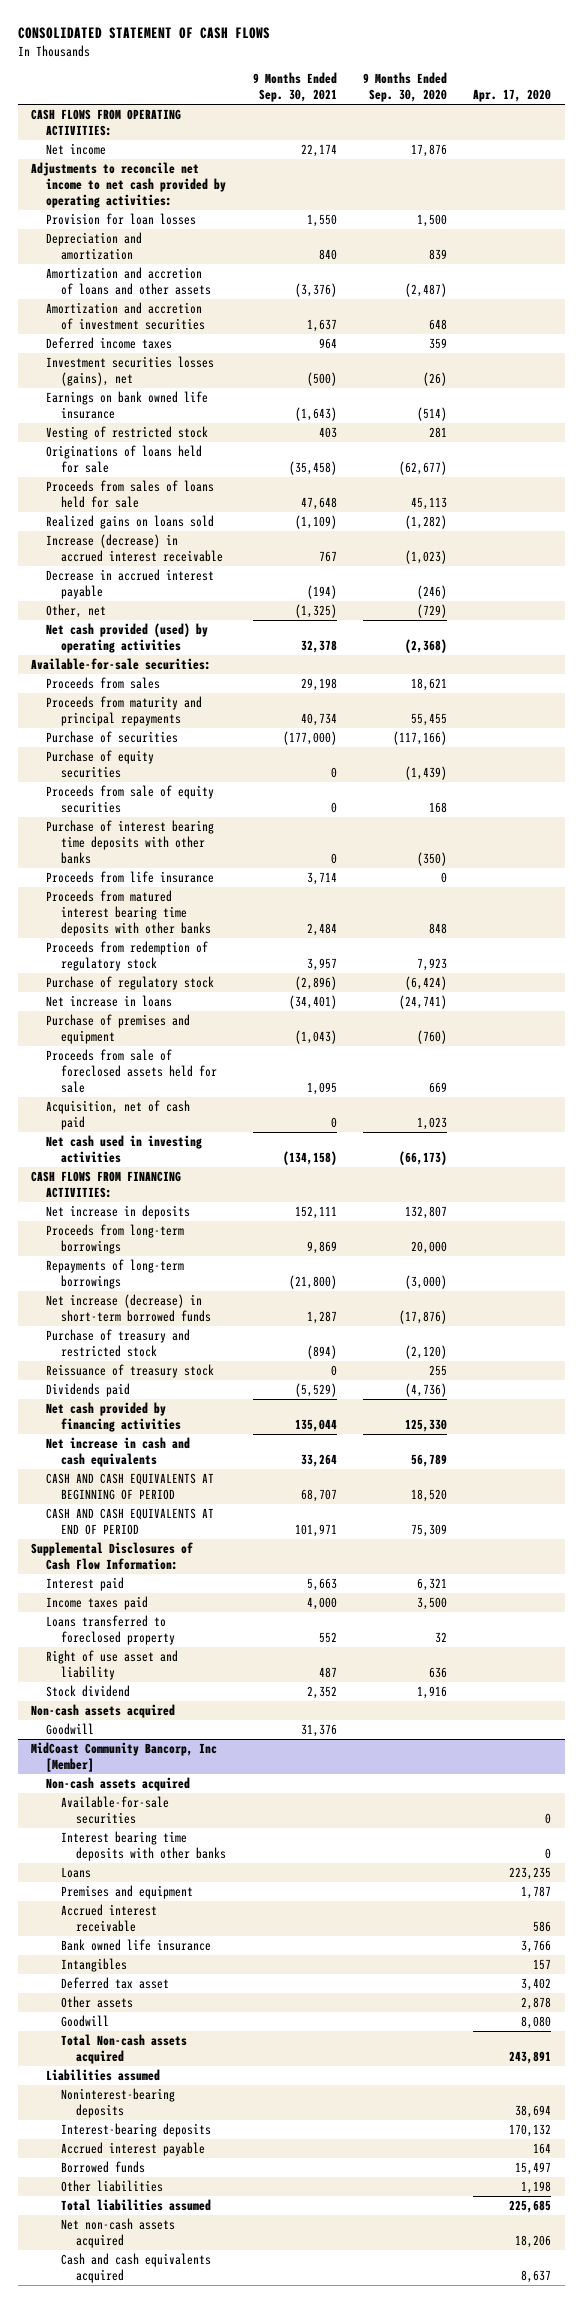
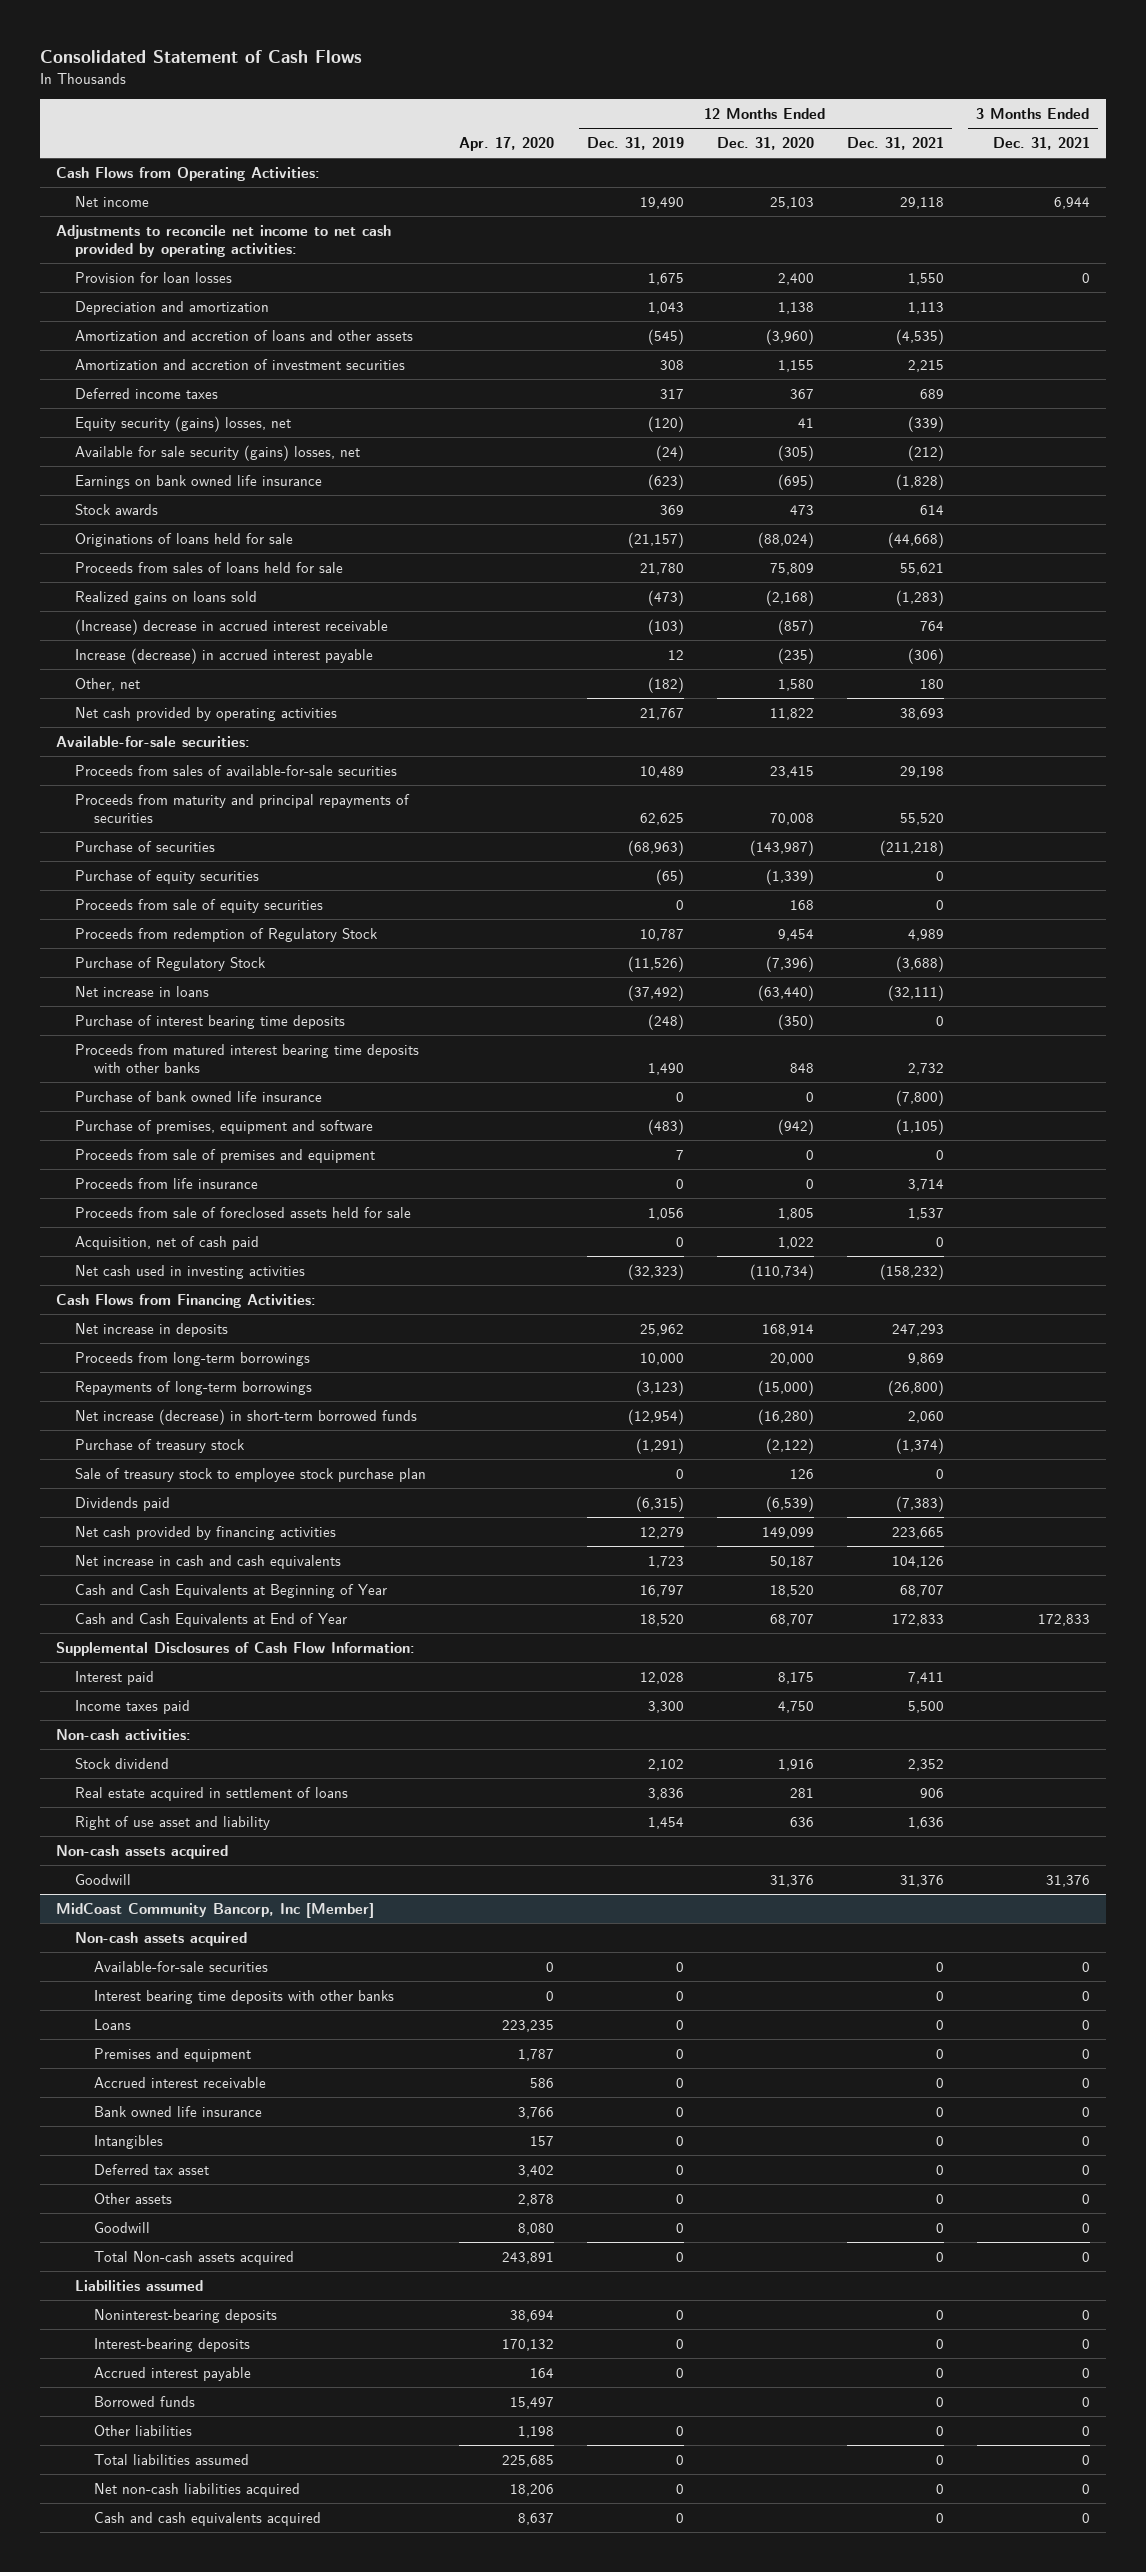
- CONSOLIDATED STATEMENT OF CASH FLOWS
+ Consolidated Statement of Cash Flows
- | 9 Months Ended Sep. 30, 2021 | 9 Months Ended Sep. 30, 2020 | Apr. 17, 2020
+ | Apr. 17, 2020 | 12 Months Ended Dec. 31, 2019 | 12 Months Ended Dec. 31, 2020 | 12 Months Ended Dec. 31, 2021 | 3 Months Ended Dec. 31, 2021
- CASH FLOWS FROM OPERATING ACTIVITIES:
+ Cash Flows from Operating Activities:
- Investment securities losses (gains), net | (500) | (26) |
+ Equity security (gains) losses, net | | (120) | 41 | (339) |
+ Available for sale security (gains) losses, net | | (24) | (305) | (212) |
- Vesting of restricted stock | 403 | 281 |
+ Stock awards | | 369 | 473 | 614 |
- Increase (decrease) in accrued interest receivable | 767 | (1,023) |
- Decrease in accrued interest payable | (194) | (246) |
+ (Increase) decrease in accrued interest receivable | | (103) | (857) | 764 |
+ Increase (decrease) in accrued interest payable | | 12 | (235) | (306) |
- Net cash provided (used) by operating activities | 32,378 | (2,368) |
+ Net cash provided by operating activities | | 21,767 | 11,822 | 38,693 |
- Proceeds from sales | 29,198 | 18,621 |
- Proceeds from maturity and principal repayments | 40,734 | 55,455 |
+ Proceeds from sales of available-for-sale securities | | 10,489 | 23,415 | 29,198 |
+ Proceeds from maturity and principal repayments of securities | | 62,625 | 70,008 | 55,520 |
- Purchase of interest bearing time deposits with other banks | 0 | (350) |
- Proceeds from redemption of regulatory stock | 3,957 | 7,923 |
- Purchase of regulatory stock | (2,896) | (6,424) |
+ Proceeds from redemption of Regulatory Stock | | 10,787 | 9,454 | 4,989 |
+ Purchase of Regulatory Stock | | (11,526) | (7,396) | (3,688) |
- Purchase of premises and equipment | (1,043) | (760) |
+ Purchase of interest bearing time deposits | | (248) | (350) | 0 |
moved down: Proceeds from matured interest bearing time deposits with other banks | | 1,490 | 848 | 2,732 |
+ Purchase of bank owned life insurance | | 0 | 0 | (7,800) |
+ Purchase of premises, equipment and software | | (483) | (942) | (1,105) |
+ Proceeds from sale of premises and equipment | | 7 | 0 | 0 |
moved down: Proceeds from life insurance | | 0 | 0 | 3,714 |
- CASH FLOWS FROM FINANCING ACTIVITIES:
+ Cash Flows from Financing Activities:
- Purchase of treasury and restricted stock | (894) | (2,120) |
- Reissuance of treasury stock | 0 | 255 |
+ Purchase of treasury stock | | (1,291) | (2,122) | (1,374) |
+ Sale of treasury stock to employee stock purchase plan | | 0 | 126 | 0 |
- CASH AND CASH EQUIVALENTS AT BEGINNING OF PERIOD | 68,707 | 18,520 |
- CASH AND CASH EQUIVALENTS AT END OF PERIOD | 101,971 | 75,309 |
+ Cash and Cash Equivalents at Beginning of Year | | 16,797 | 18,520 | 68,707 |
+ Cash and Cash Equivalents at End of Year | | 18,520 | 68,707 | 172,833 | 172,833
- Loans transferred to foreclosed property | 552 | 32 |
+ Non-cash activities:
+ Real estate acquired in settlement of loans | | 3,836 | 281 | 906 |
moved down: Right of use asset and liability | | 1,454 | 636 | 1,636 |
@ MidCoast Community Bancorp, Inc [Member]
- Net non-cash assets acquired | | | 18,206
+ Net non-cash liabilities acquired | 18,206 | 0 | | 0 | 0

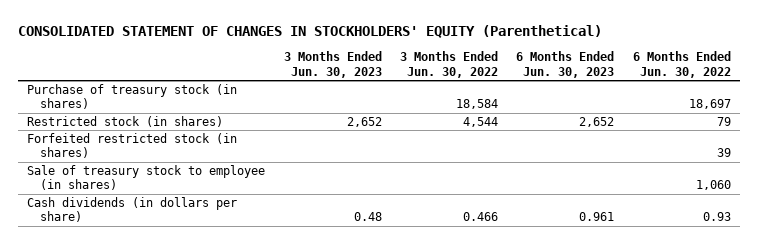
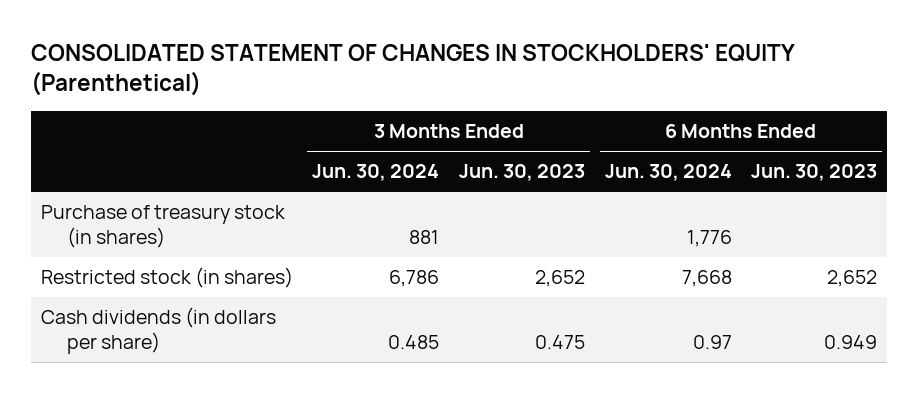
- | 3 Months Ended Jun. 30, 2023 | 3 Months Ended Jun. 30, 2022 | 6 Months Ended Jun. 30, 2023 | 6 Months Ended Jun. 30, 2022
+ | 3 Months Ended Jun. 30, 2024 | 3 Months Ended Jun. 30, 2023 | 6 Months Ended Jun. 30, 2024 | 6 Months Ended Jun. 30, 2023
- Forfeited restricted stock (in shares) | | | | 39
- Sale of treasury stock to employee (in shares) | | | | 1,060
- Cash dividends (in dollars per share) | 0.48 | 0.466 | 0.961 | 0.93
+ Cash dividends (in dollars per share) | 0.485 | 0.475 | 0.97 | 0.949

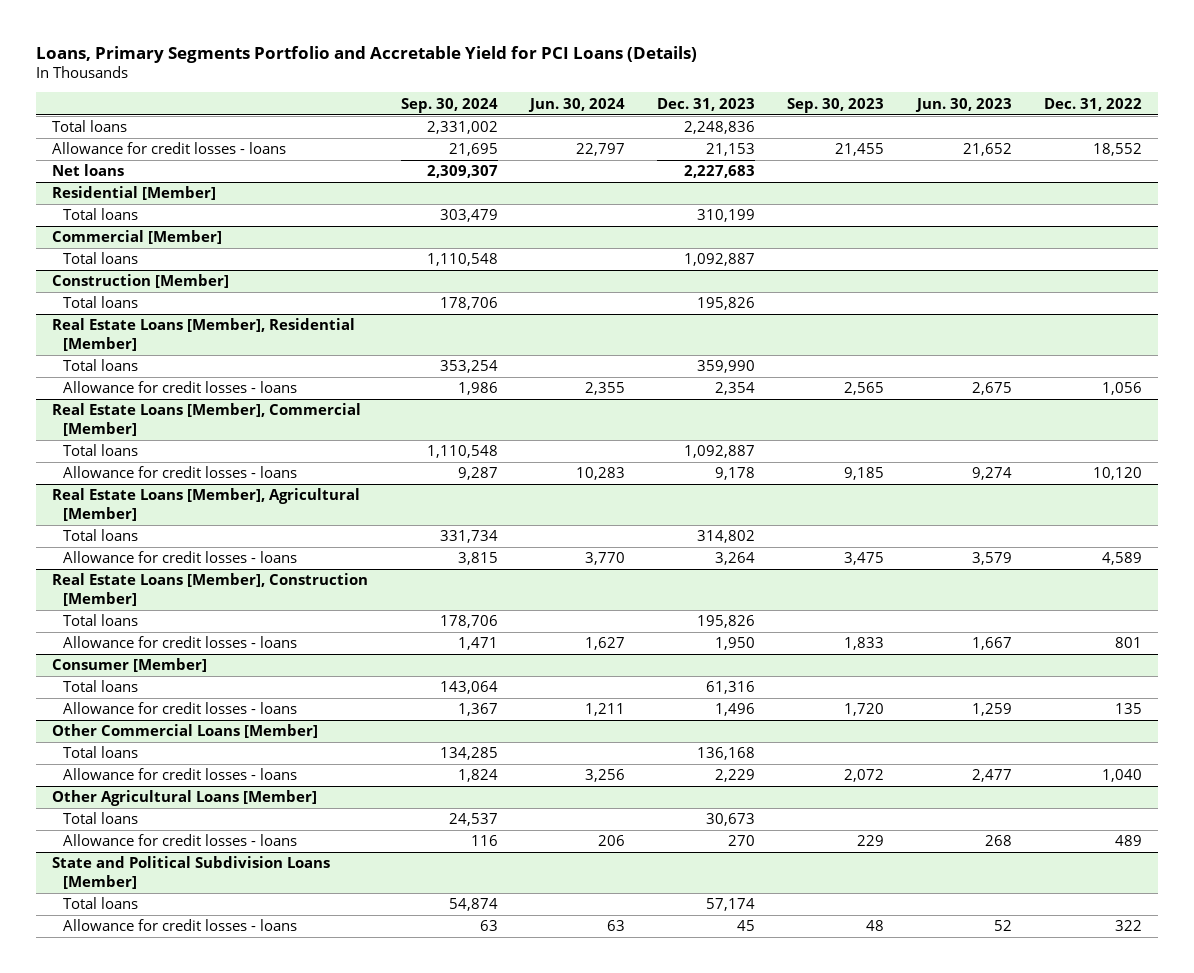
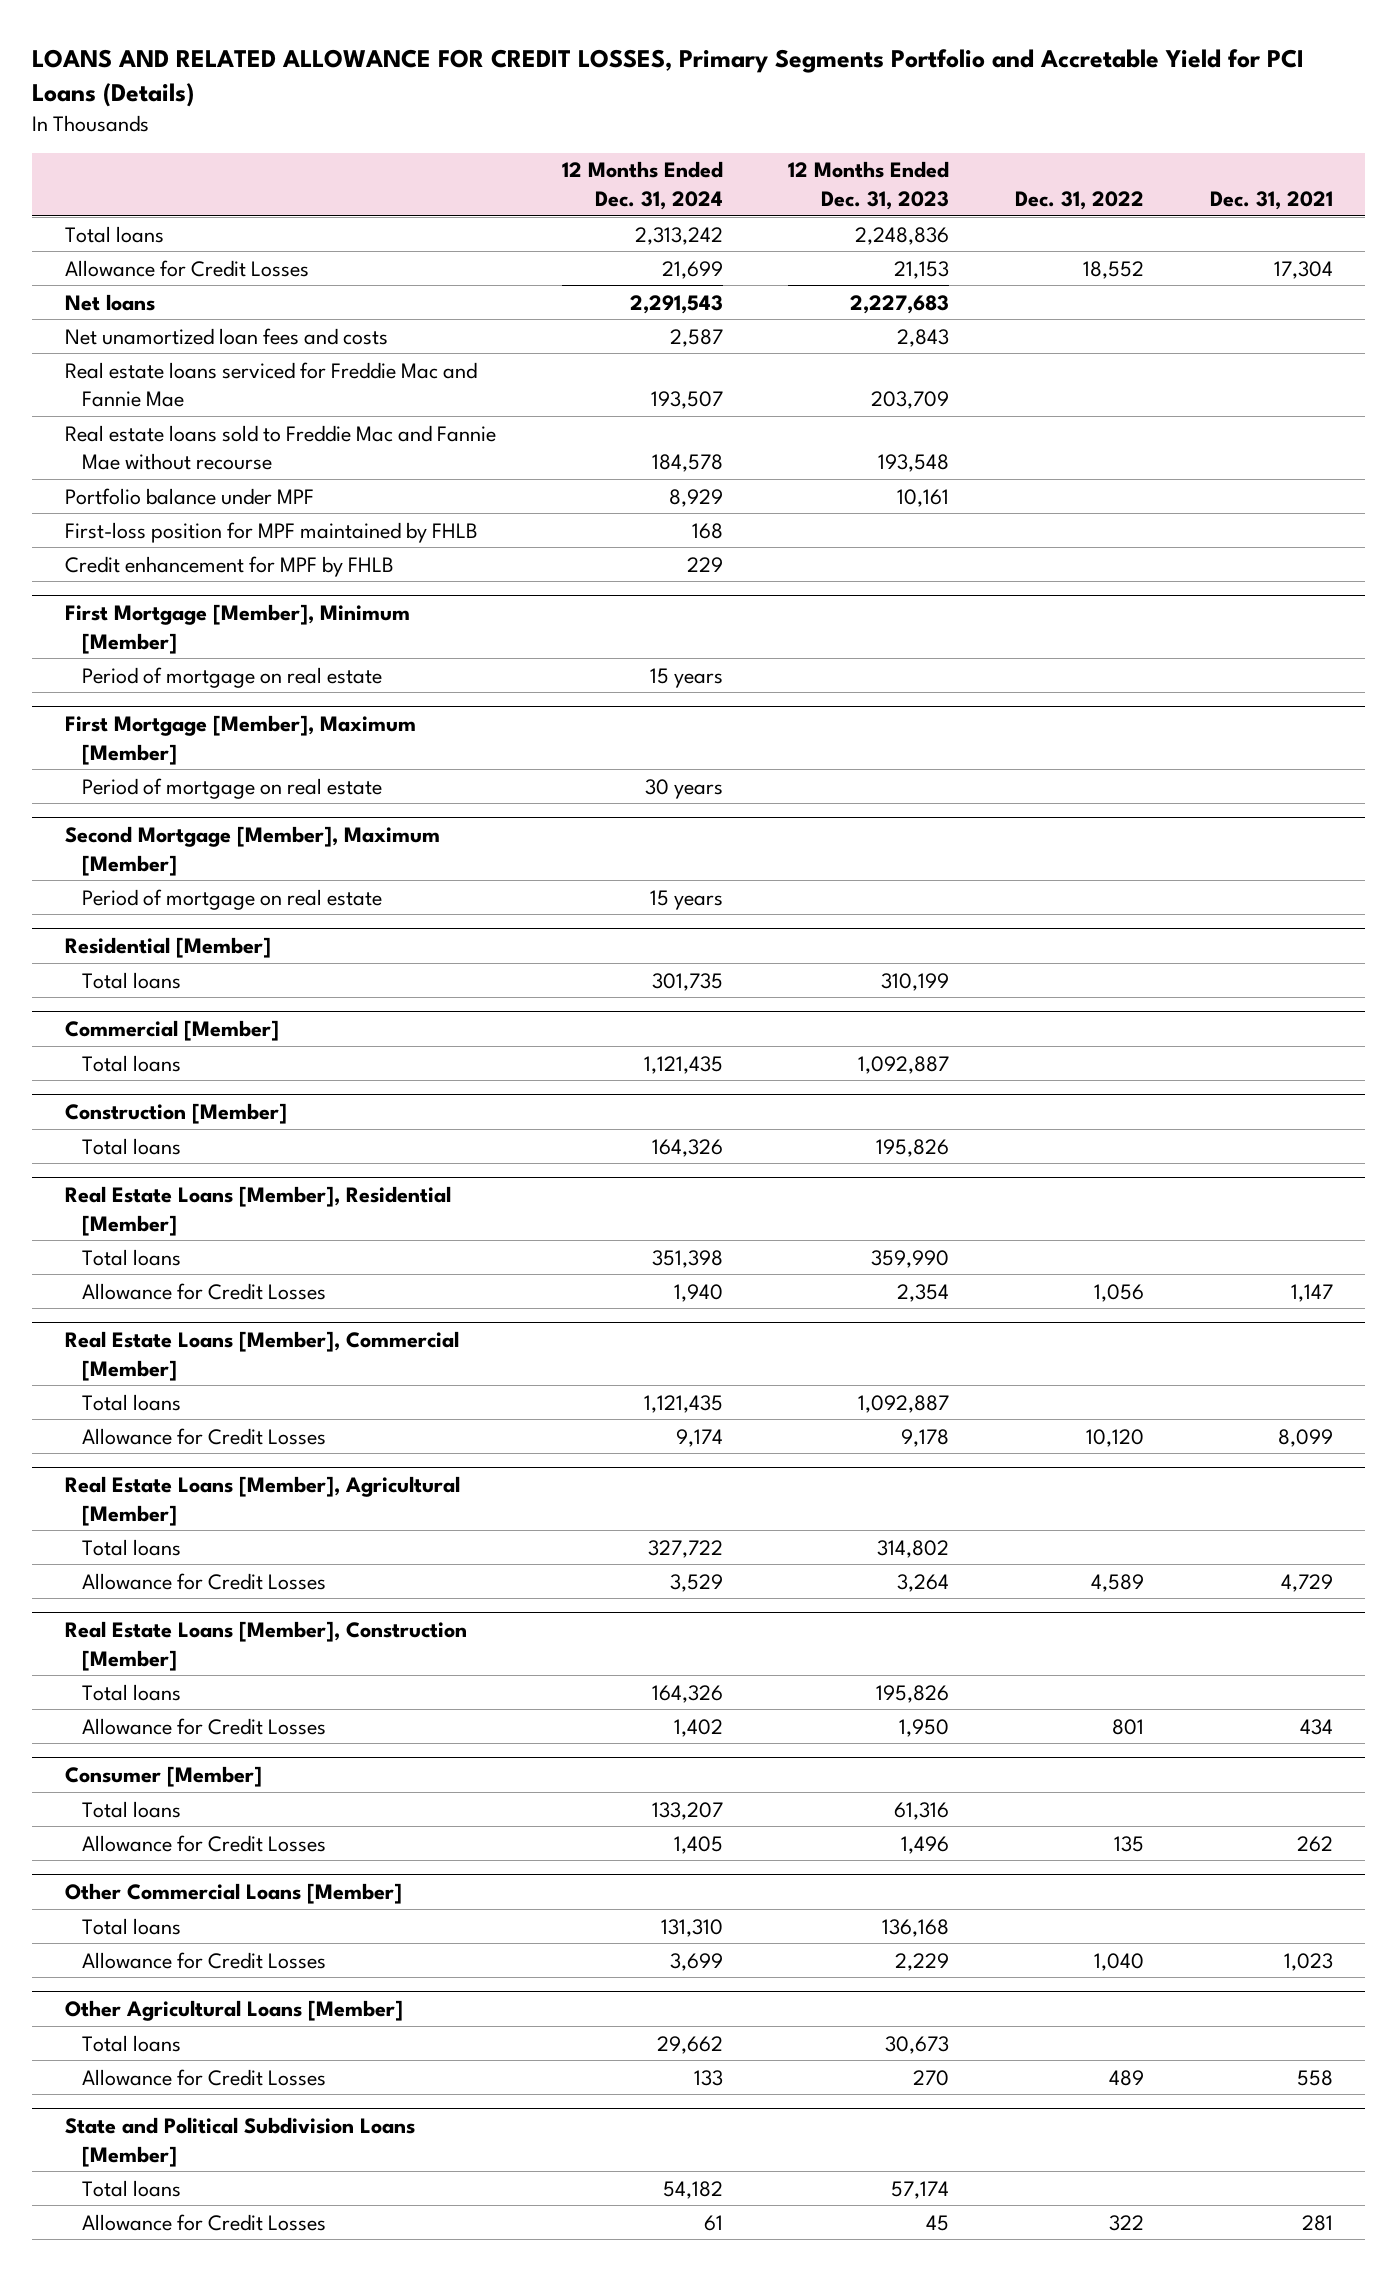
- Loans, Primary Segments Portfolio and Accretable Yield for PCI Loans (Details)
+ LOANS AND RELATED ALLOWANCE FOR CREDIT LOSSES, Primary Segments Portfolio and Accretable Yield for PCI Loans (Details)
- | Sep. 30, 2024 | Jun. 30, 2024 | Dec. 31, 2023 | Sep. 30, 2023 | Jun. 30, 2023 | Dec. 31, 2022
+ | 12 Months Ended Dec. 31, 2024 | 12 Months Ended Dec. 31, 2023 | Dec. 31, 2022 | Dec. 31, 2021
- Allowance for credit losses - loans | 21,695 | 22,797 | 21,153 | 21,455 | 21,652 | 18,552
+ Allowance for Credit Losses | 21,699 | 21,153 | 18,552 | 17,304
+ Net unamortized loan fees and costs | 2,587 | 2,843 | |
+ Real estate loans serviced for Freddie Mac and Fannie Mae | 193,507 | 203,709 | |
+ Real estate loans sold to Freddie Mac and Fannie Mae without recourse | 184,578 | 193,548 | |
+ Portfolio balance under MPF | 8,929 | 10,161 | |
+ First-loss position for MPF maintained by FHLB | 168 | | |
+ Credit enhancement for MPF by FHLB | 229 | | |
+ First Mortgage [Member], Minimum [Member]
+ Period of mortgage on real estate | 15 years | | |
+ First Mortgage [Member], Maximum [Member]
+ Period of mortgage on real estate | 30 years | | |
+ Second Mortgage [Member], Maximum [Member]
+ Period of mortgage on real estate | 15 years | | |
@ Real Estate Loans [Member], Residential [Member]
- Allowance for credit losses - loans | 1,986 | 2,355 | 2,354 | 2,565 | 2,675 | 1,056
+ Allowance for Credit Losses | 1,940 | 2,354 | 1,056 | 1,147
@ Real Estate Loans [Member], Commercial [Member]
- Allowance for credit losses - loans | 9,287 | 10,283 | 9,178 | 9,185 | 9,274 | 10,120
+ Allowance for Credit Losses | 9,174 | 9,178 | 10,120 | 8,099
@ Real Estate Loans [Member], Agricultural [Member]
- Allowance for credit losses - loans | 3,815 | 3,770 | 3,264 | 3,475 | 3,579 | 4,589
+ Allowance for Credit Losses | 3,529 | 3,264 | 4,589 | 4,729
@ Real Estate Loans [Member], Construction [Member]
- Allowance for credit losses - loans | 1,471 | 1,627 | 1,950 | 1,833 | 1,667 | 801
+ Allowance for Credit Losses | 1,402 | 1,950 | 801 | 434
@ Consumer [Member]
- Allowance for credit losses - loans | 1,367 | 1,211 | 1,496 | 1,720 | 1,259 | 135
+ Allowance for Credit Losses | 1,405 | 1,496 | 135 | 262
@ Other Commercial Loans [Member]
- Allowance for credit losses - loans | 1,824 | 3,256 | 2,229 | 2,072 | 2,477 | 1,040
+ Allowance for Credit Losses | 3,699 | 2,229 | 1,040 | 1,023
@ Other Agricultural Loans [Member]
- Allowance for credit losses - loans | 116 | 206 | 270 | 229 | 268 | 489
+ Allowance for Credit Losses | 133 | 270 | 489 | 558
@ State and Political Subdivision Loans [Member]
- Allowance for credit losses - loans | 63 | 63 | 45 | 48 | 52 | 322
+ Allowance for Credit Losses | 61 | 45 | 322 | 281

